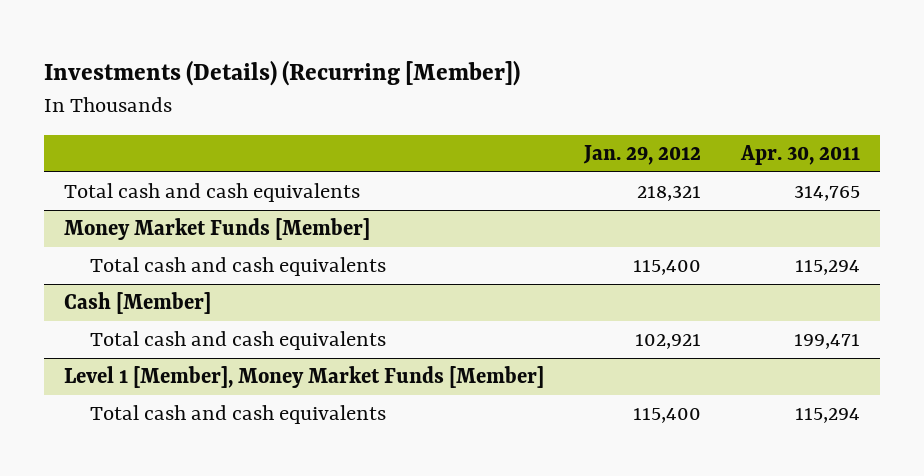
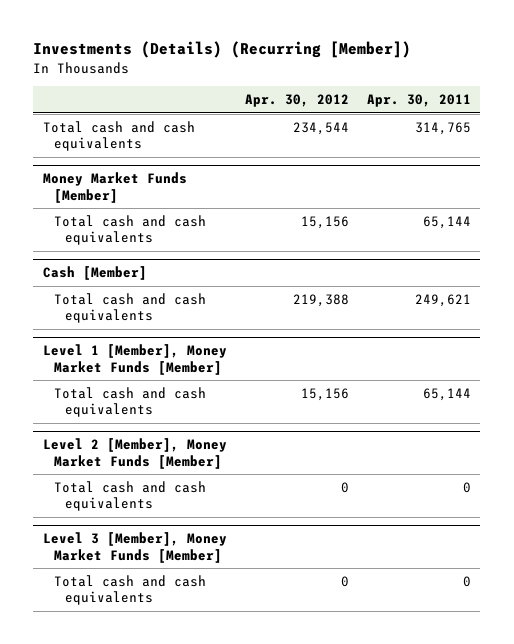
- | Jan. 29, 2012 | Apr. 30, 2011
+ | Apr. 30, 2012 | Apr. 30, 2011
@ Money Market Funds [Member]
- Total cash and cash equivalents | 115,400 | 115,294
+ Total cash and cash equivalents | 15,156 | 65,144
@ Cash [Member]
- Total cash and cash equivalents | 102,921 | 199,471
+ Total cash and cash equivalents | 219,388 | 249,621
@ Level 1 [Member], Money Market Funds [Member]
- Total cash and cash equivalents | 115,400 | 115,294
+ Total cash and cash equivalents | 15,156 | 65,144
+ Level 2 [Member], Money Market Funds [Member]
+ Total cash and cash equivalents | 0 | 0
+ Level 3 [Member], Money Market Funds [Member]
+ Total cash and cash equivalents | 0 | 0

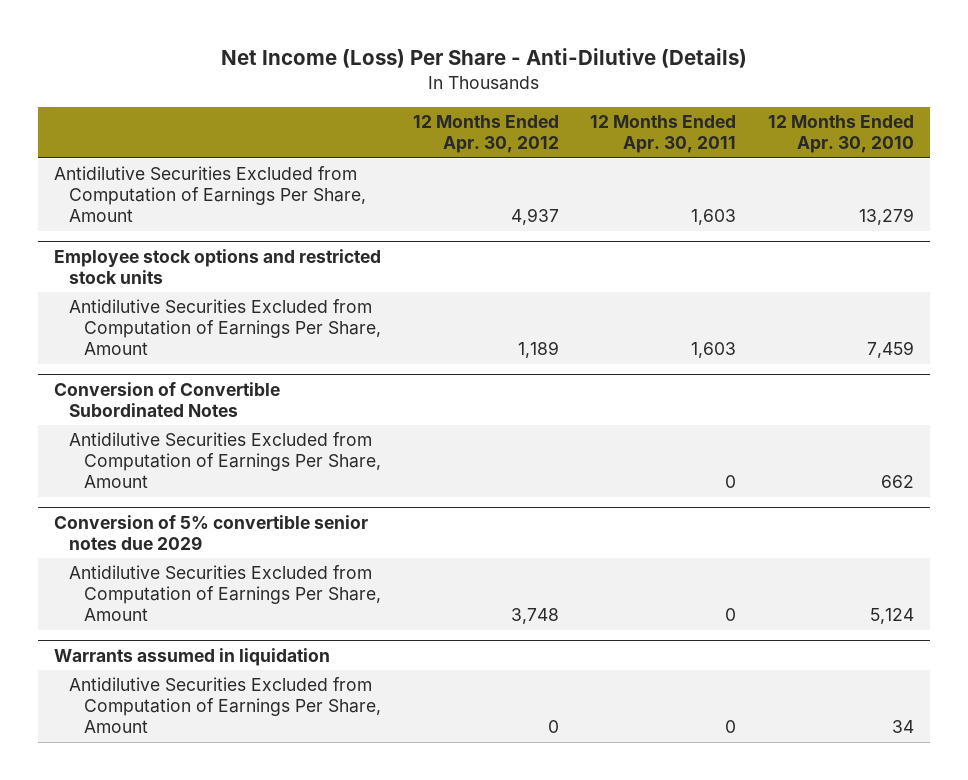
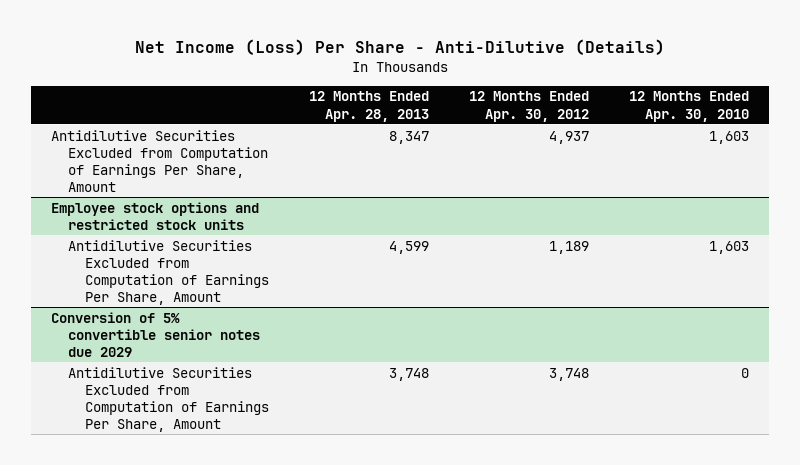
- | 12 Months Ended Apr. 30, 2012 | 12 Months Ended Apr. 30, 2011 | 12 Months Ended Apr. 30, 2010
+ | 12 Months Ended Apr. 28, 2013 | 12 Months Ended Apr. 30, 2012 | 12 Months Ended Apr. 30, 2010
- Antidilutive Securities Excluded from Computation of Earnings Per Share, Amount | 4,937 | 1,603 | 13,279
+ Antidilutive Securities Excluded from Computation of Earnings Per Share, Amount | 8,347 | 4,937 | 1,603
@ Employee stock options and restricted stock units
- Antidilutive Securities Excluded from Computation of Earnings Per Share, Amount | 1,189 | 1,603 | 7,459
- Conversion of Convertible Subordinated Notes
- Antidilutive Securities Excluded from Computation of Earnings Per Share, Amount | | 0 | 662
@ Employee stock options and restricted stock units
+ Antidilutive Securities Excluded from Computation of Earnings Per Share, Amount | 4,599 | 1,189 | 1,603
@ Conversion of 5% convertible senior notes due 2029
- Antidilutive Securities Excluded from Computation of Earnings Per Share, Amount | 3,748 | 0 | 5,124
- Warrants assumed in liquidation
- Antidilutive Securities Excluded from Computation of Earnings Per Share, Amount | 0 | 0 | 34
@ Conversion of 5% convertible senior notes due 2029
+ Antidilutive Securities Excluded from Computation of Earnings Per Share, Amount | 3,748 | 3,748 | 0

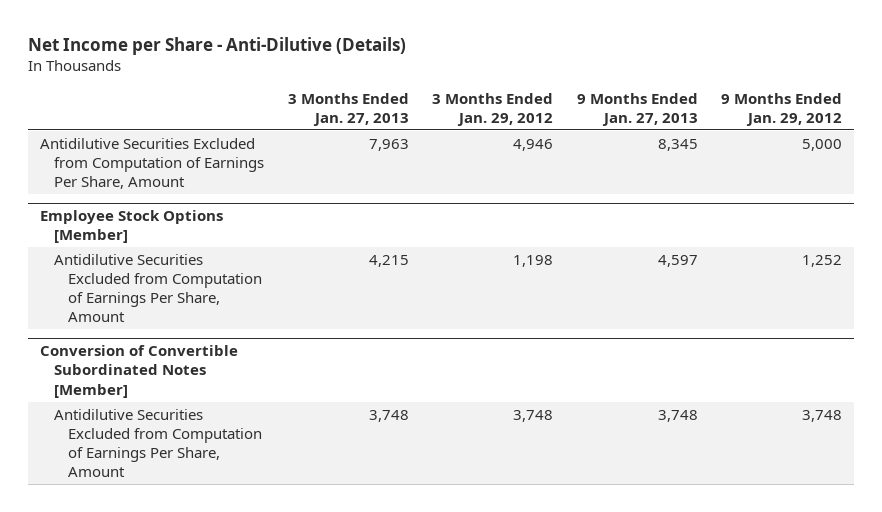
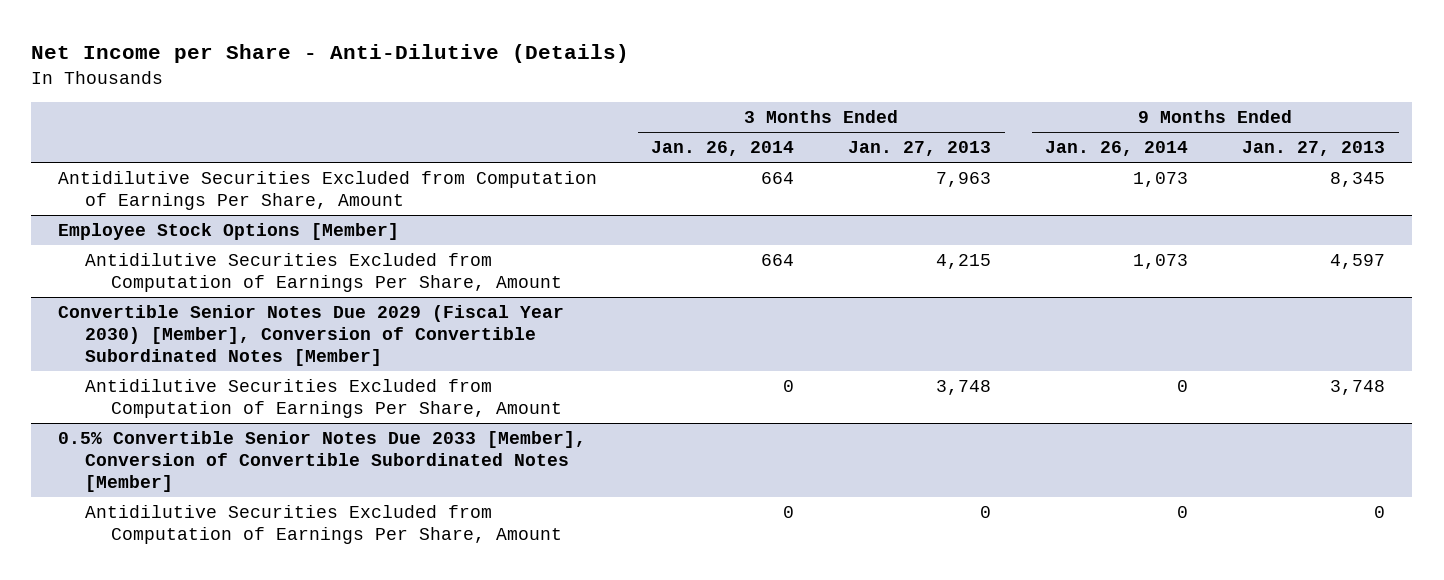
- | 3 Months Ended Jan. 27, 2013 | 3 Months Ended Jan. 29, 2012 | 9 Months Ended Jan. 27, 2013 | 9 Months Ended Jan. 29, 2012
+ | 3 Months Ended Jan. 26, 2014 | 3 Months Ended Jan. 27, 2013 | 9 Months Ended Jan. 26, 2014 | 9 Months Ended Jan. 27, 2013
- Conversion of Convertible Subordinated Notes [Member]
+ Convertible Senior Notes Due 2029 (Fiscal Year 2030) [Member], Conversion of Convertible Subordinated Notes [Member]
+ 0.5% Convertible Senior Notes Due 2033 [Member], Conversion of Convertible Subordinated Notes [Member]
+ Antidilutive Securities Excluded from Computation of Earnings Per Share, Amount | 0 | 0 | 0 | 0

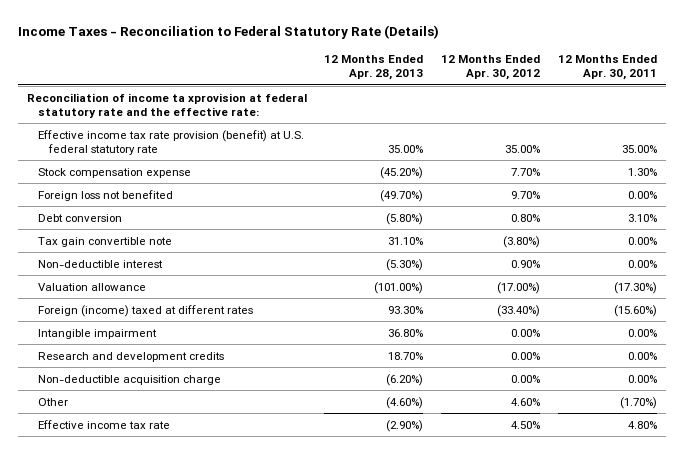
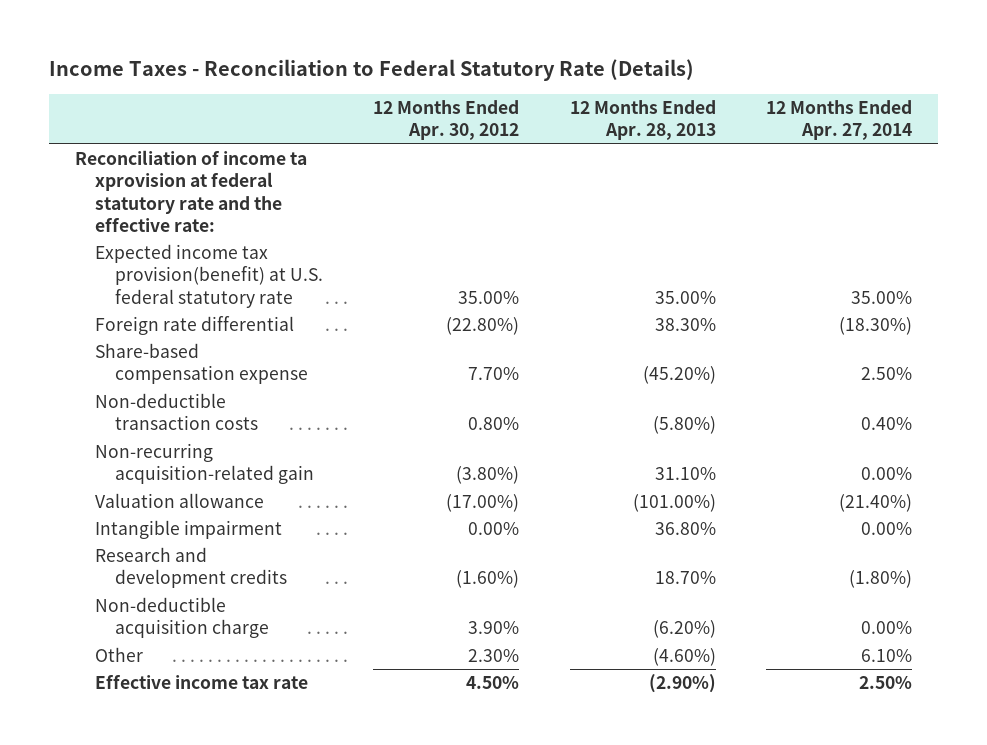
- | 12 Months Ended Apr. 28, 2013 | 12 Months Ended Apr. 30, 2012 | 12 Months Ended Apr. 30, 2011
+ | 12 Months Ended Apr. 30, 2012 | 12 Months Ended Apr. 28, 2013 | 12 Months Ended Apr. 27, 2014
- Effective income tax rate provision (benefit) at U.S. federal statutory rate | 35.00% | 35.00% | 35.00%
- Stock compensation expense | (45.20%) | 7.70% | 1.30%
- Foreign loss not benefited | (49.70%) | 9.70% | 0.00%
- Debt conversion | (5.80%) | 0.80% | 3.10%
- Tax gain convertible note | 31.10% | (3.80%) | 0.00%
- Non-deductible interest | (5.30%) | 0.90% | 0.00%
+ Expected income tax provision(benefit) at U.S. federal statutory rate | 35.00% | 35.00% | 35.00%
+ Foreign rate differential | (22.80%) | 38.30% | (18.30%)
+ Share-based compensation expense | 7.70% | (45.20%) | 2.50%
+ Non-deductible transaction costs | 0.80% | (5.80%) | 0.40%
+ Non-recurring acquisition-related gain | (3.80%) | 31.10% | 0.00%
- Foreign (income) taxed at different rates | 93.30% | (33.40%) | (15.60%)
- Research and development credits | 18.70% | 0.00% | 0.00%
- Non-deductible acquisition charge | (6.20%) | 0.00% | 0.00%
- Other | (4.60%) | 4.60% | (1.70%)
+ Research and development credits | (1.60%) | 18.70% | (1.80%)
+ Non-deductible acquisition charge | 3.90% | (6.20%) | 0.00%
+ Other | 2.30% | (4.60%) | 6.10%

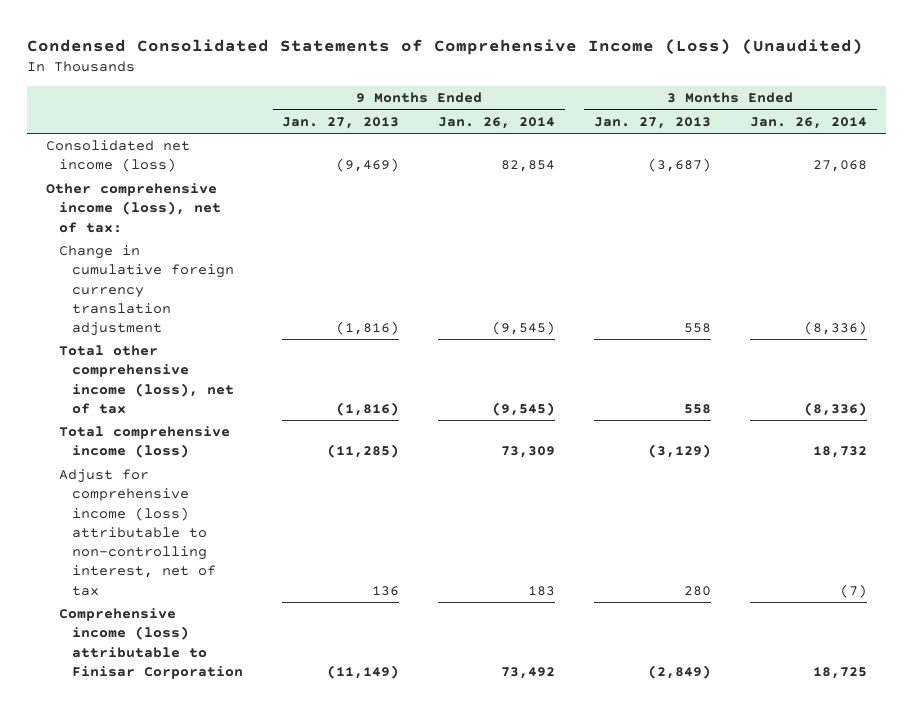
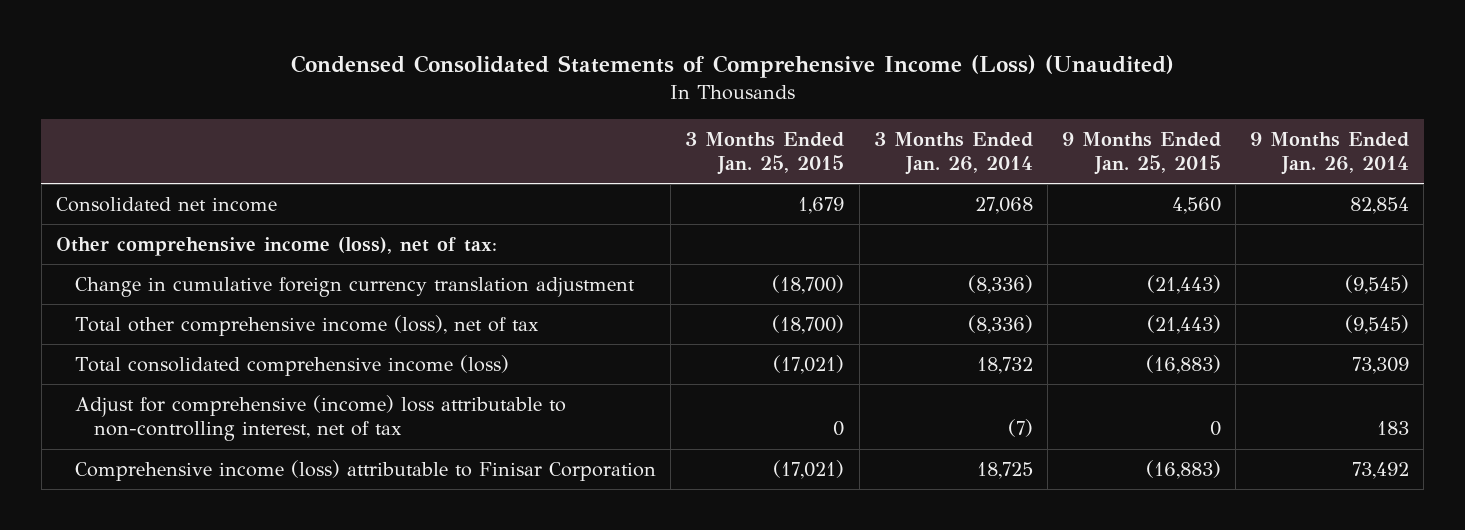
- | 9 Months Ended Jan. 27, 2013 | 9 Months Ended Jan. 26, 2014 | 3 Months Ended Jan. 27, 2013 | 3 Months Ended Jan. 26, 2014
+ | 3 Months Ended Jan. 25, 2015 | 3 Months Ended Jan. 26, 2014 | 9 Months Ended Jan. 25, 2015 | 9 Months Ended Jan. 26, 2014
- Consolidated net income (loss) | (9,469) | 82,854 | (3,687) | 27,068
+ Consolidated net income | 1,679 | 27,068 | 4,560 | 82,854
- Total comprehensive income (loss) | (11,285) | 73,309 | (3,129) | 18,732
- Adjust for comprehensive income (loss) attributable to non-controlling interest, net of tax | 136 | 183 | 280 | (7)
+ Total consolidated comprehensive income (loss) | (17,021) | 18,732 | (16,883) | 73,309
+ Adjust for comprehensive (income) loss attributable to non-controlling interest, net of tax | 0 | (7) | 0 | 183

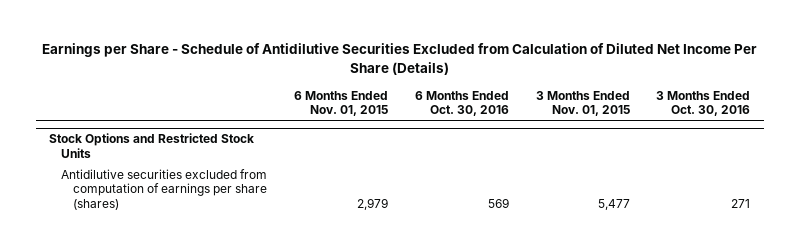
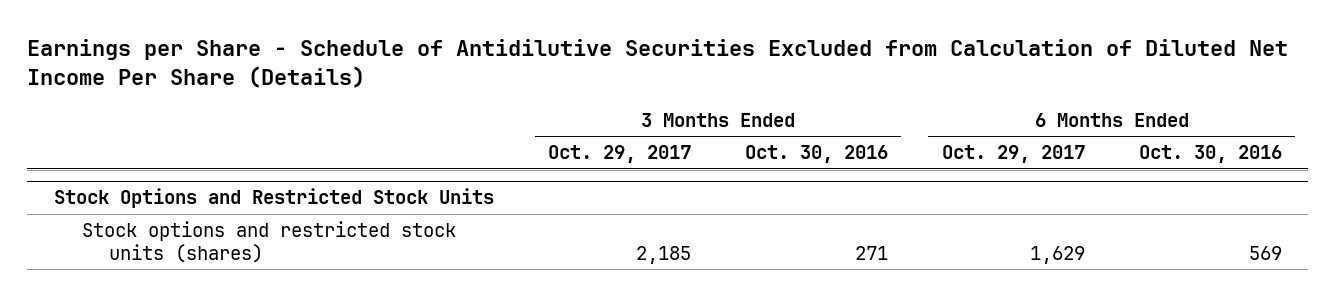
- | 6 Months Ended Nov. 01, 2015 | 6 Months Ended Oct. 30, 2016 | 3 Months Ended Nov. 01, 2015 | 3 Months Ended Oct. 30, 2016
+ | 3 Months Ended Oct. 29, 2017 | 3 Months Ended Oct. 30, 2016 | 6 Months Ended Oct. 29, 2017 | 6 Months Ended Oct. 30, 2016
@ Stock Options and Restricted Stock Units
- Antidilutive securities excluded from computation of earnings per share (shares) | 2,979 | 569 | 5,477 | 271
+ Stock options and restricted stock units (shares) | 2,185 | 271 | 1,629 | 569

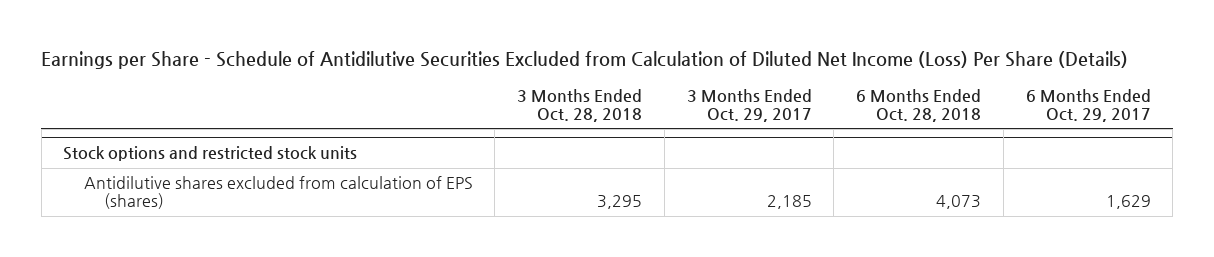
- Earnings per Share - Schedule of Antidilutive Securities Excluded from Calculation of Diluted Net Income Per Share (Details)
+ Earnings per Share - Schedule of Antidilutive Securities Excluded from Calculation of Diluted Net Income (Loss) Per Share (Details)
- | 3 Months Ended Oct. 29, 2017 | 3 Months Ended Oct. 30, 2016 | 6 Months Ended Oct. 29, 2017 | 6 Months Ended Oct. 30, 2016
+ | 3 Months Ended Oct. 28, 2018 | 3 Months Ended Oct. 29, 2017 | 6 Months Ended Oct. 28, 2018 | 6 Months Ended Oct. 29, 2017
- Stock Options and Restricted Stock Units
- Stock options and restricted stock units (shares) | 2,185 | 271 | 1,629 | 569
+ Stock options and restricted stock units
+ Antidilutive shares excluded from calculation of EPS (shares) | 3,295 | 2,185 | 4,073 | 1,629

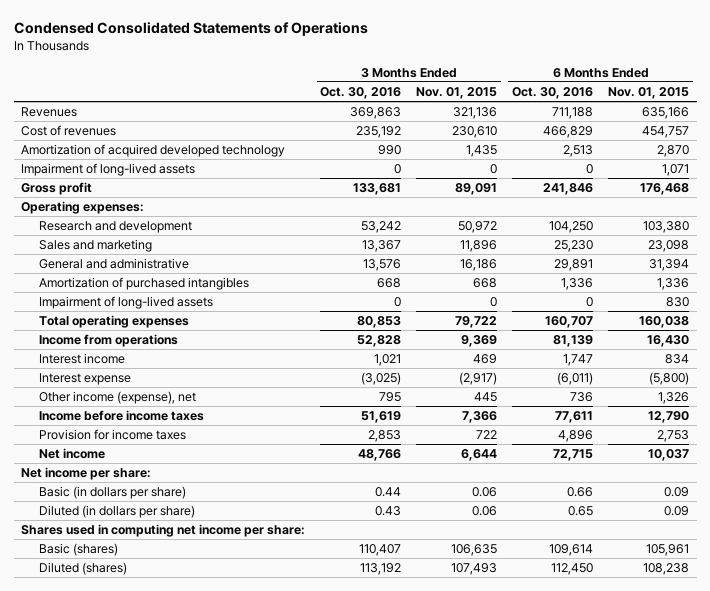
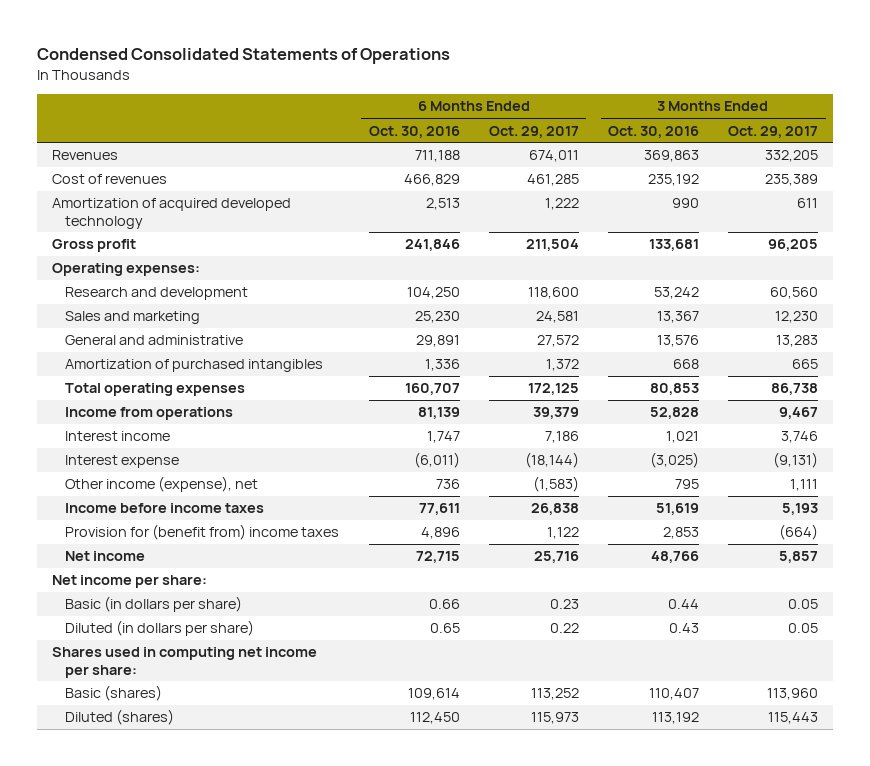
- | 3 Months Ended Oct. 30, 2016 | 3 Months Ended Nov. 01, 2015 | 6 Months Ended Oct. 30, 2016 | 6 Months Ended Nov. 01, 2015
+ | 6 Months Ended Oct. 30, 2016 | 6 Months Ended Oct. 29, 2017 | 3 Months Ended Oct. 30, 2016 | 3 Months Ended Oct. 29, 2017
- Impairment of long-lived assets | 0 | 0 | 0 | 1,071
- Impairment of long-lived assets | 0 | 0 | 0 | 830
- Provision for income taxes | 2,853 | 722 | 4,896 | 2,753
+ Provision for (benefit from) income taxes | 4,896 | 1,122 | 2,853 | (664)

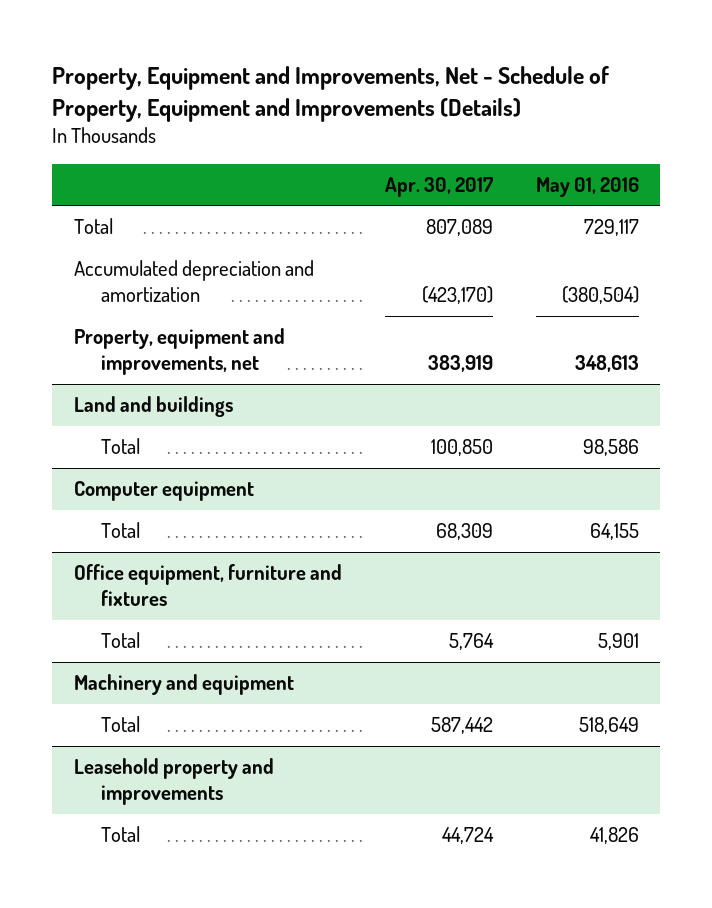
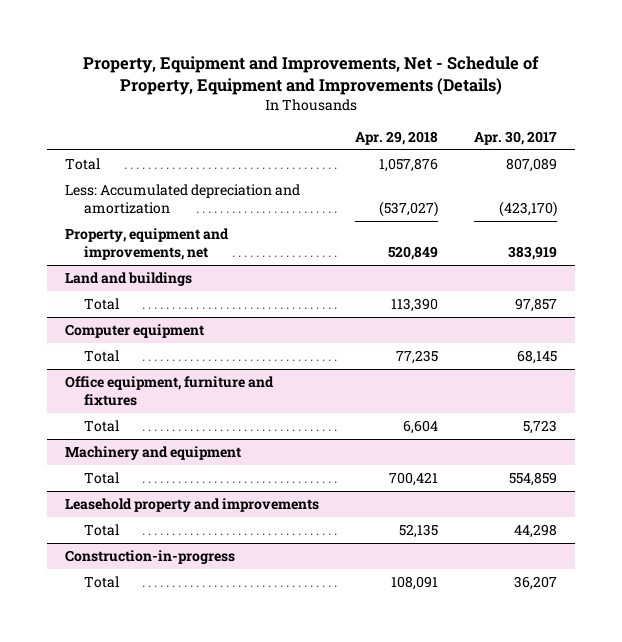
- | Apr. 30, 2017 | May 01, 2016
+ | Apr. 29, 2018 | Apr. 30, 2017
- Accumulated depreciation and amortization | (423,170) | (380,504)
+ Less: Accumulated depreciation and amortization | (537,027) | (423,170)
@ Land and buildings
- Total | 100,850 | 98,586
+ Total | 113,390 | 97,857
@ Computer equipment
- Total | 68,309 | 64,155
+ Total | 77,235 | 68,145
@ Office equipment, furniture and fixtures
- Total | 5,764 | 5,901
+ Total | 6,604 | 5,723
@ Machinery and equipment
- Total | 587,442 | 518,649
+ Total | 700,421 | 554,859
@ Leasehold property and improvements
- Total | 44,724 | 41,826
+ Total | 52,135 | 44,298
+ Construction-in-progress
+ Total | 108,091 | 36,207

